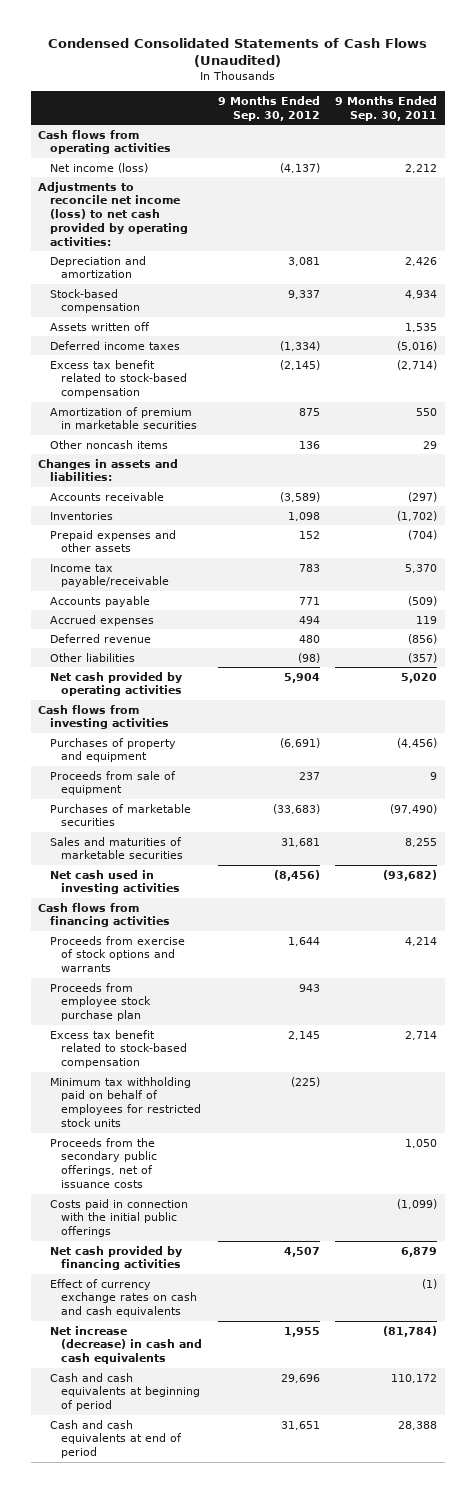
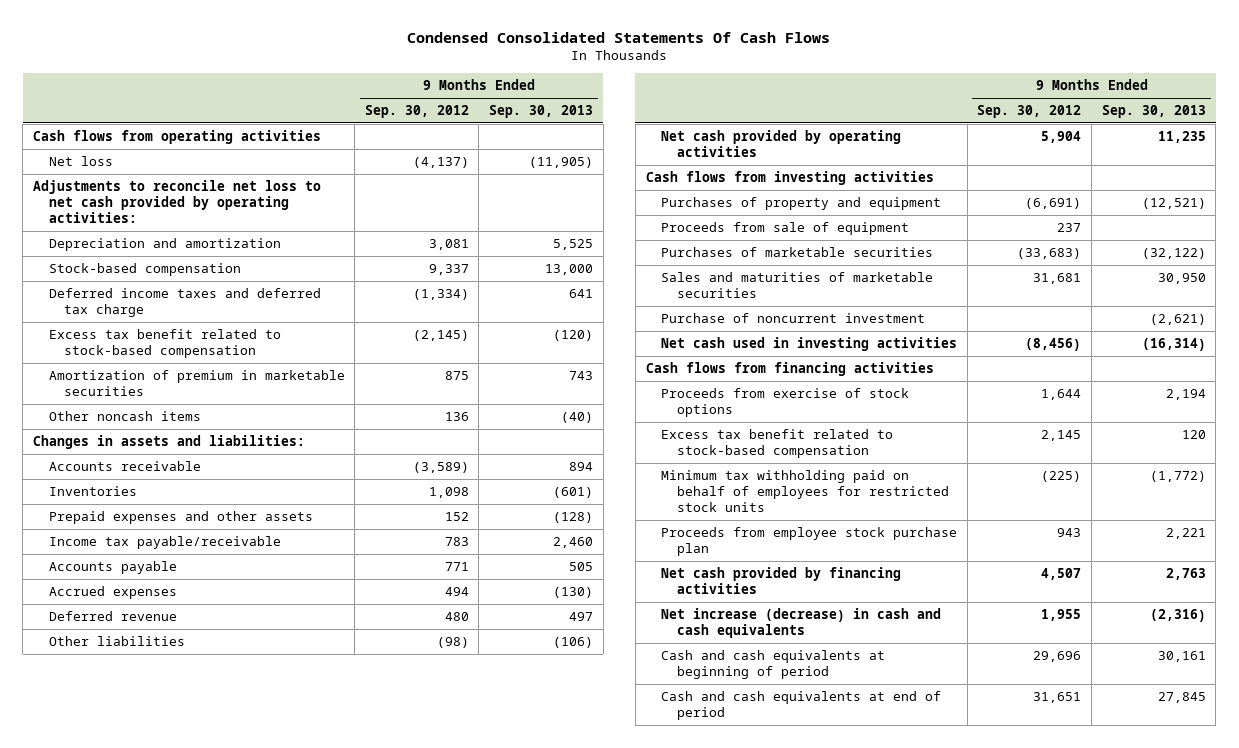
- Condensed Consolidated Statements of Cash Flows (Unaudited)
+ Condensed Consolidated Statements Of Cash Flows
- | 9 Months Ended Sep. 30, 2012 | 9 Months Ended Sep. 30, 2011
+ | 9 Months Ended Sep. 30, 2012 | 9 Months Ended Sep. 30, 2013
- Net income (loss) | (4,137) | 2,212
- Adjustments to reconcile net income (loss) to net cash provided by operating activities:
+ Net loss | (4,137) | (11,905)
+ Adjustments to reconcile net loss to net cash provided by operating activities:
- Assets written off | | 1,535
- Deferred income taxes | (1,334) | (5,016)
+ Deferred income taxes and deferred tax charge | (1,334) | 641
+ Purchase of noncurrent investment | | (2,621)
- Proceeds from exercise of stock options and warrants | 1,644 | 4,214
+ Proceeds from exercise of stock options | 1,644 | 2,194
- Proceeds from the secondary public offerings, net of issuance costs | | 1,050
- Costs paid in connection with the initial public offerings | | (1,099)
moved down: Proceeds from employee stock purchase plan | 943 | 2,221
- Effect of currency exchange rates on cash and cash equivalents | | (1)

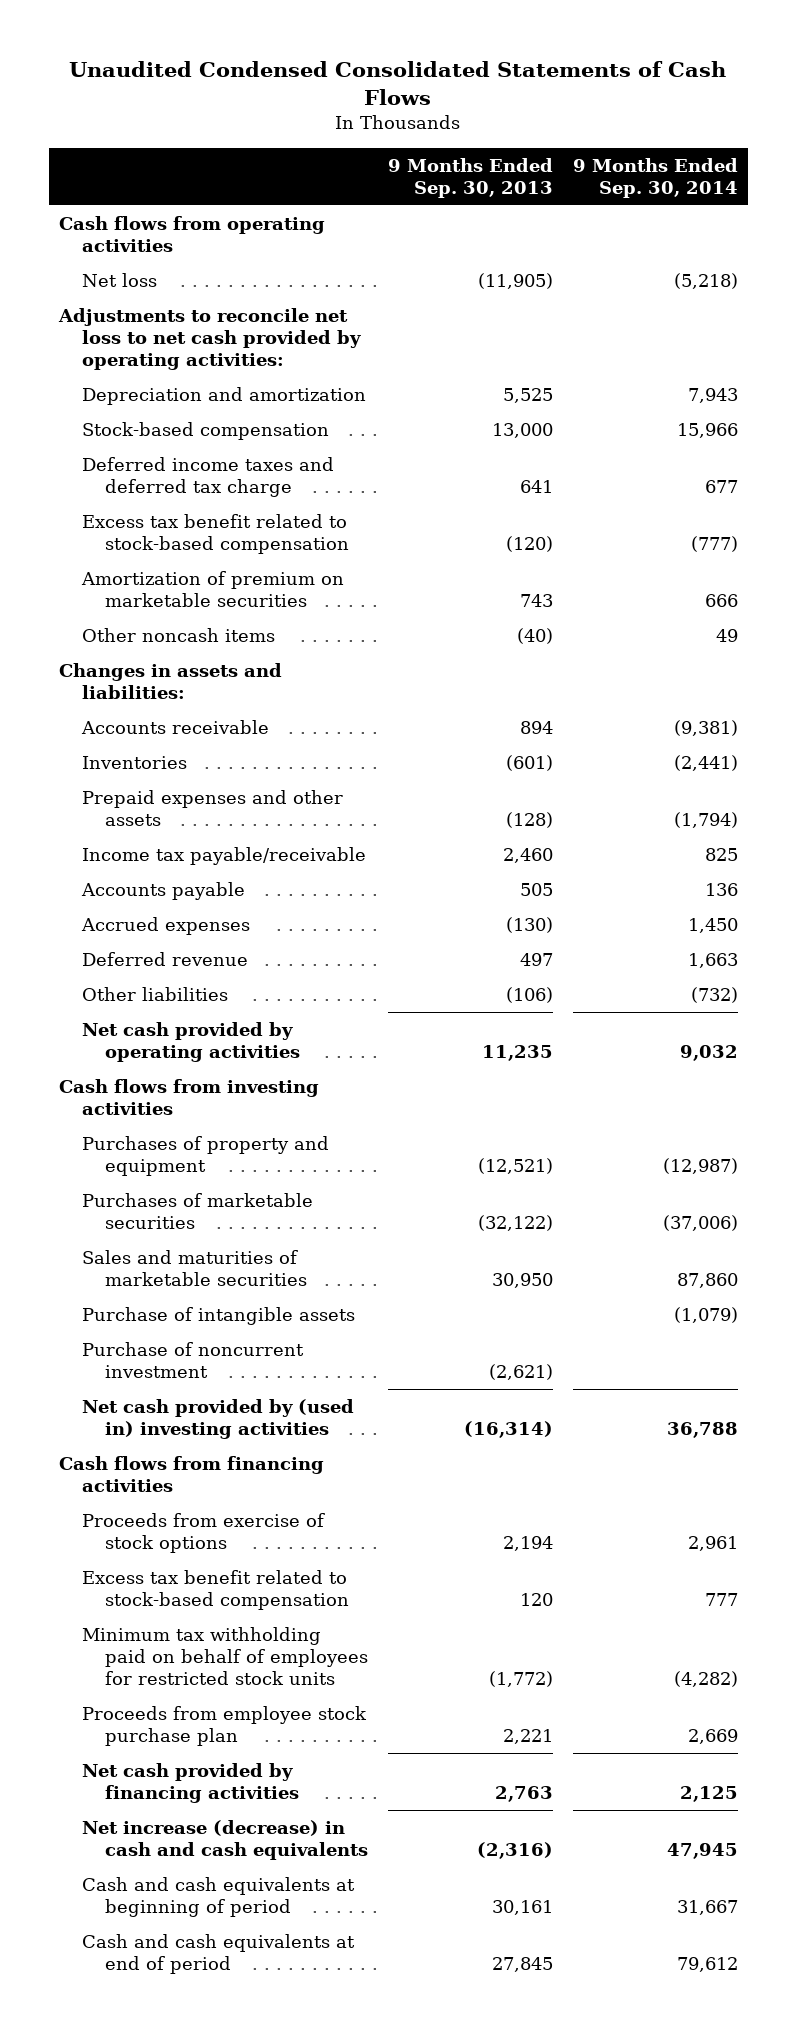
- Condensed Consolidated Statements Of Cash Flows
+ Unaudited Condensed Consolidated Statements of Cash Flows
- | 9 Months Ended Sep. 30, 2012 | 9 Months Ended Sep. 30, 2013
+ | 9 Months Ended Sep. 30, 2013 | 9 Months Ended Sep. 30, 2014
- Amortization of premium in marketable securities | 875 | 743
+ Amortization of premium on marketable securities | 743 | 666
- Proceeds from sale of equipment | 237 |
+ Purchase of intangible assets | | (1,079)
- Net cash used in investing activities | (8,456) | (16,314)
+ Net cash provided by (used in) investing activities | (16,314) | 36,788

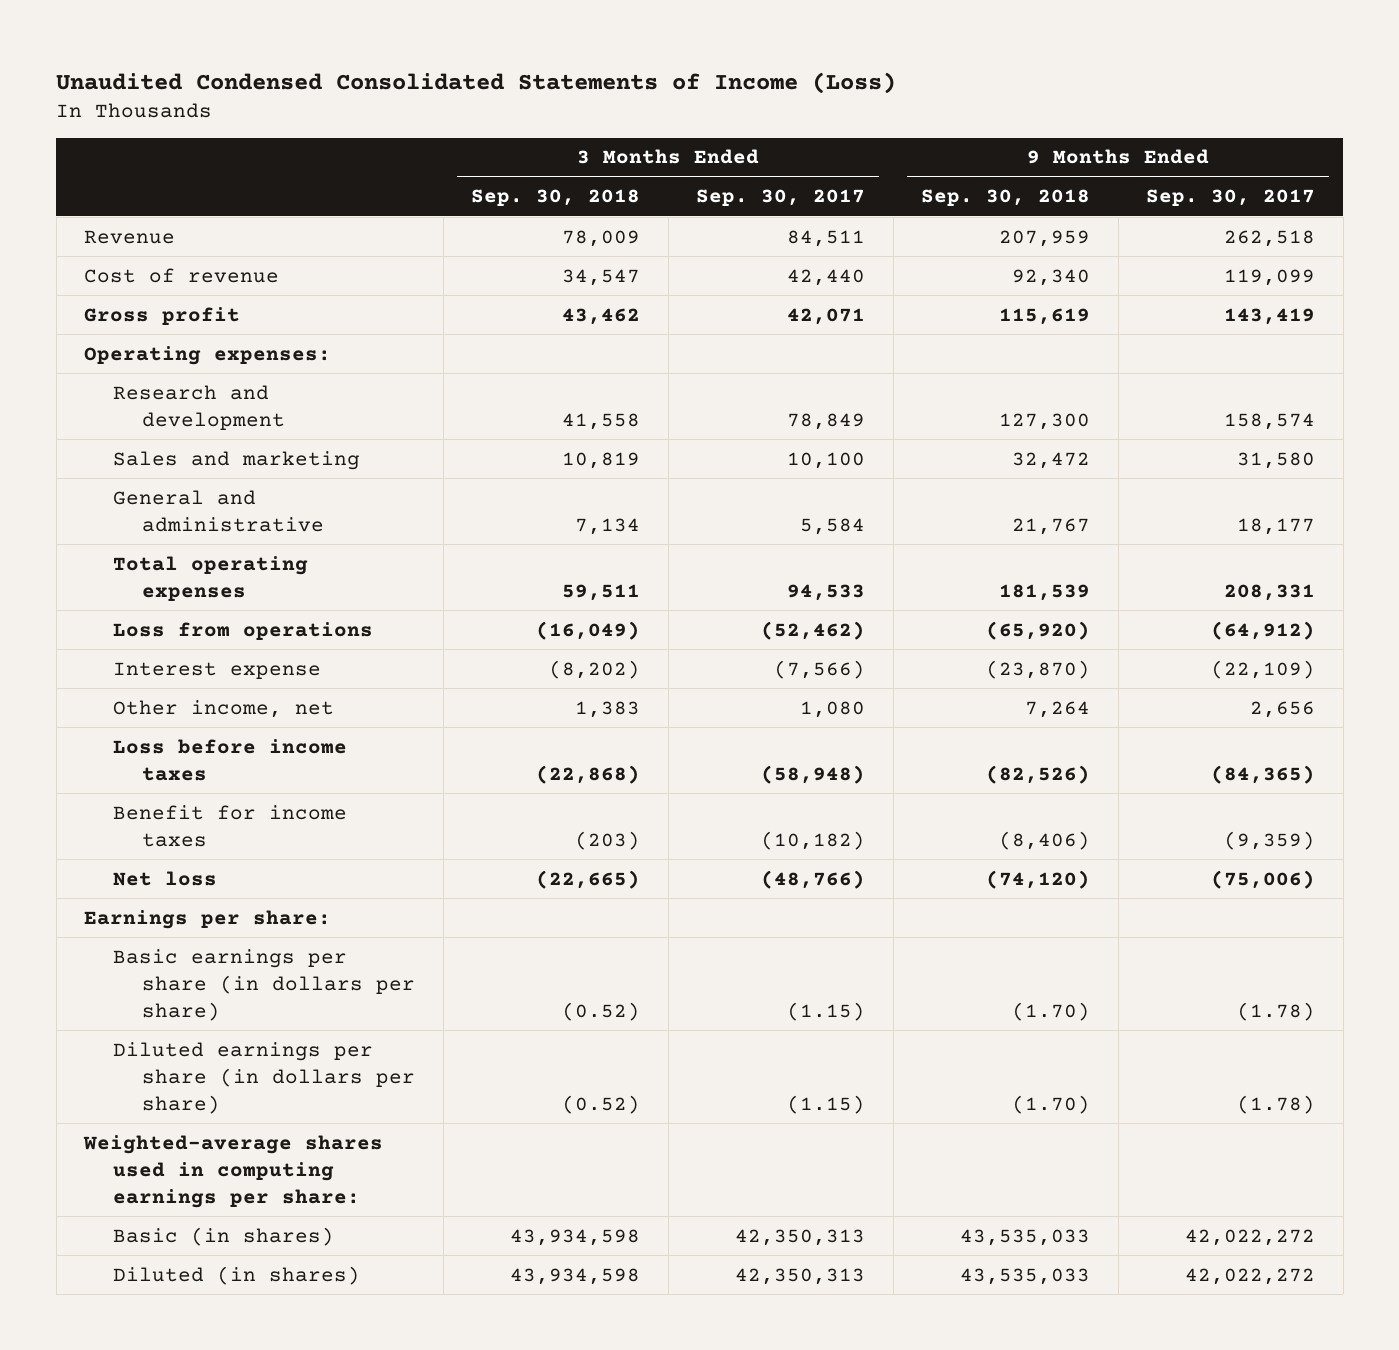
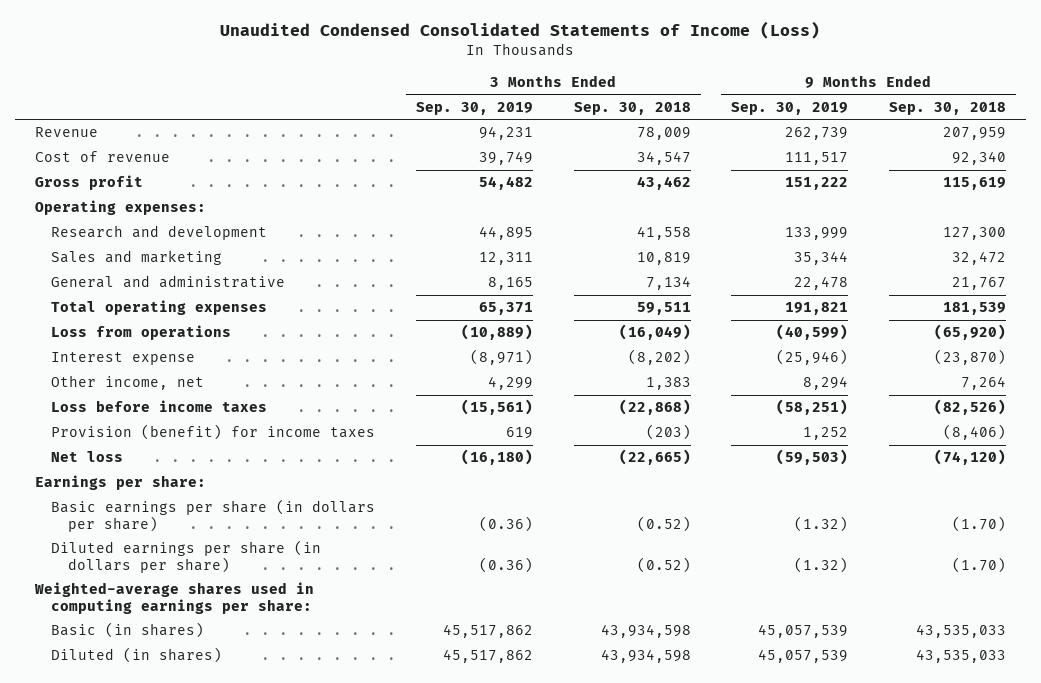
- | 3 Months Ended Sep. 30, 2018 | 3 Months Ended Sep. 30, 2017 | 9 Months Ended Sep. 30, 2018 | 9 Months Ended Sep. 30, 2017
+ | 3 Months Ended Sep. 30, 2019 | 3 Months Ended Sep. 30, 2018 | 9 Months Ended Sep. 30, 2019 | 9 Months Ended Sep. 30, 2018
- Benefit for income taxes | (203) | (10,182) | (8,406) | (9,359)
+ Provision (benefit) for income taxes | 619 | (203) | 1,252 | (8,406)

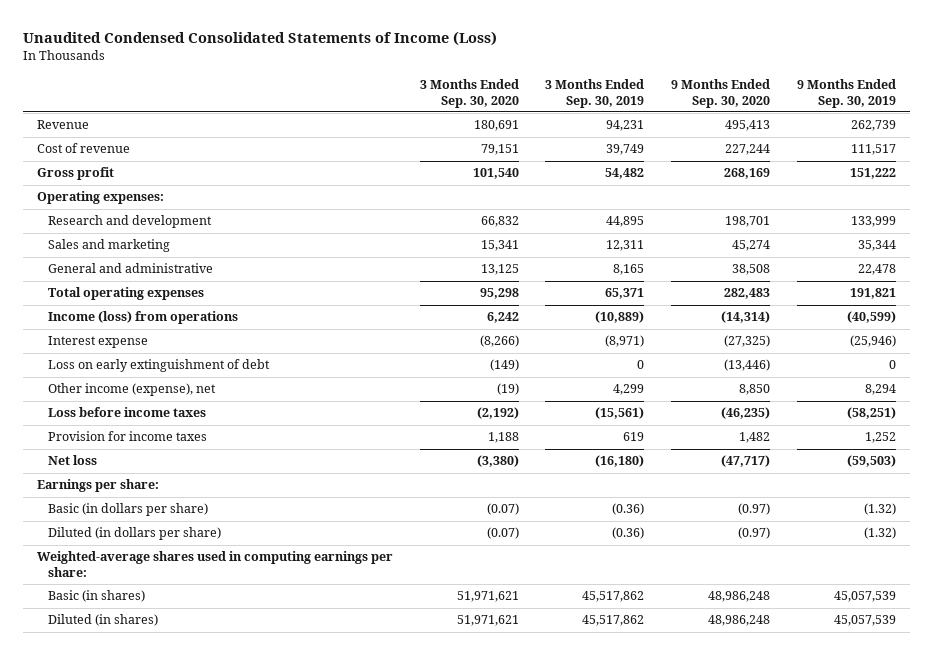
- | 3 Months Ended Sep. 30, 2019 | 3 Months Ended Sep. 30, 2018 | 9 Months Ended Sep. 30, 2019 | 9 Months Ended Sep. 30, 2018
+ | 3 Months Ended Sep. 30, 2020 | 3 Months Ended Sep. 30, 2019 | 9 Months Ended Sep. 30, 2020 | 9 Months Ended Sep. 30, 2019
- Loss from operations | (10,889) | (16,049) | (40,599) | (65,920)
+ Income (loss) from operations | 6,242 | (10,889) | (14,314) | (40,599)
- Other income, net | 4,299 | 1,383 | 8,294 | 7,264
+ Loss on early extinguishment of debt | (149) | 0 | (13,446) | 0
+ Other income (expense), net | (19) | 4,299 | 8,850 | 8,294
- Provision (benefit) for income taxes | 619 | (203) | 1,252 | (8,406)
+ Provision for income taxes | 1,188 | 619 | 1,482 | 1,252
- Basic earnings per share (in dollars per share) | (0.36) | (0.52) | (1.32) | (1.70)
- Diluted earnings per share (in dollars per share) | (0.36) | (0.52) | (1.32) | (1.70)
+ Basic (in dollars per share) | (0.07) | (0.36) | (0.97) | (1.32)
+ Diluted (in dollars per share) | (0.07) | (0.36) | (0.97) | (1.32)

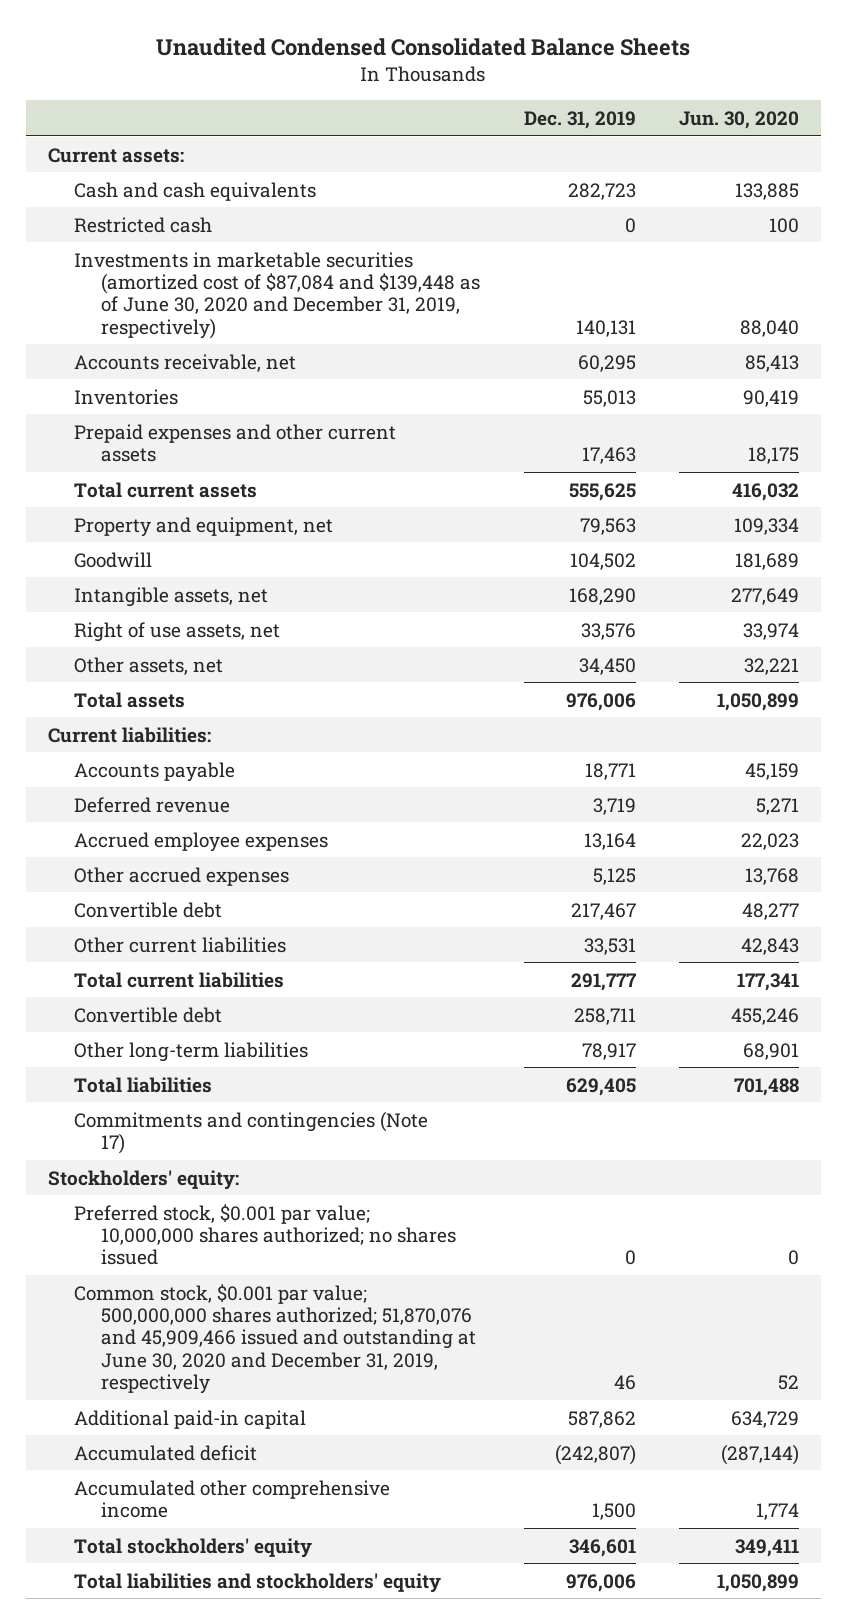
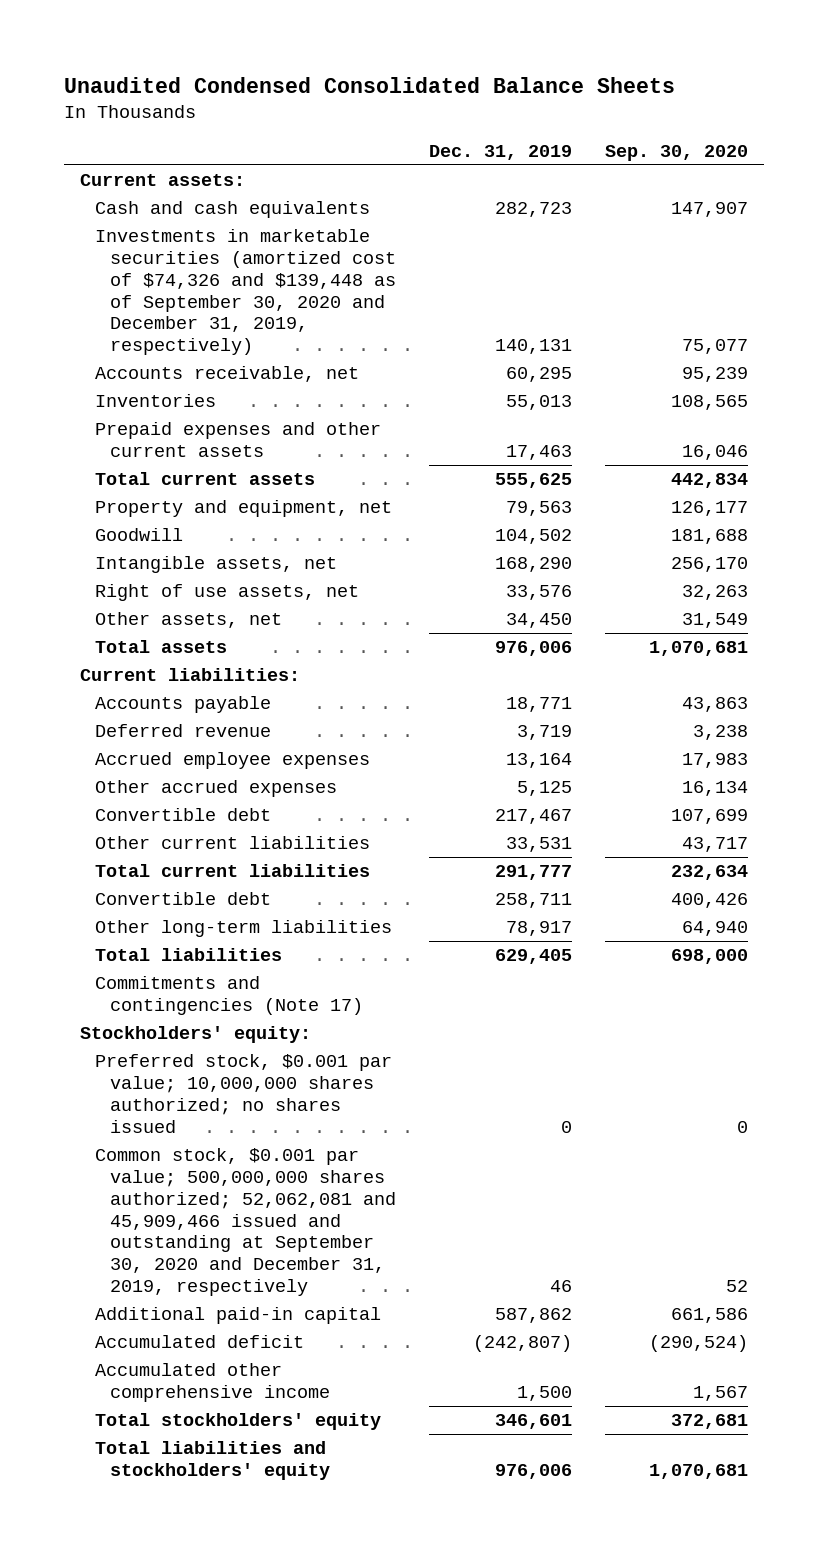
- | Dec. 31, 2019 | Jun. 30, 2020
+ | Dec. 31, 2019 | Sep. 30, 2020
- Restricted cash | 0 | 100
- Investments in marketable securities (amortized cost of $87,084 and $139,448 as of June 30, 2020 and December 31, 2019, respectively) | 140,131 | 88,040
+ Investments in marketable securities (amortized cost of $74,326 and $139,448 as of September 30, 2020 and December 31, 2019, respectively) | 140,131 | 75,077
- Common stock, $0.001 par value; 500,000,000 shares authorized; 51,870,076 and 45,909,466 issued and outstanding at June 30, 2020 and December 31, 2019, respectively | 46 | 52
+ Common stock, $0.001 par value; 500,000,000 shares authorized; 52,062,081 and 45,909,466 issued and outstanding at September 30, 2020 and December 31, 2019, respectively | 46 | 52

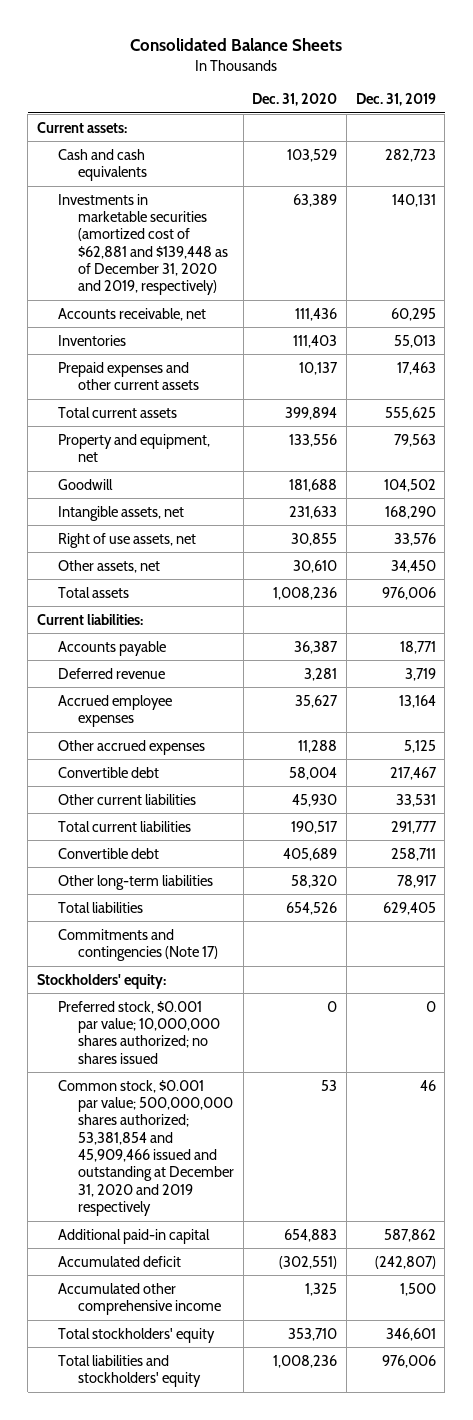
- Unaudited Condensed Consolidated Balance Sheets
+ Consolidated Balance Sheets
- | Dec. 31, 2019 | Sep. 30, 2020
+ | Dec. 31, 2020 | Dec. 31, 2019
- Investments in marketable securities (amortized cost of $74,326 and $139,448 as of September 30, 2020 and December 31, 2019, respectively) | 140,131 | 75,077
+ Investments in marketable securities (amortized cost of $62,881 and $139,448 as of December 31, 2020 and 2019, respectively) | 63,389 | 140,131
- Common stock, $0.001 par value; 500,000,000 shares authorized; 52,062,081 and 45,909,466 issued and outstanding at September 30, 2020 and December 31, 2019, respectively | 46 | 52
+ Common stock, $0.001 par value; 500,000,000 shares authorized; 53,381,854 and 45,909,466 issued and outstanding at December 31, 2020 and 2019 respectively | 53 | 46

